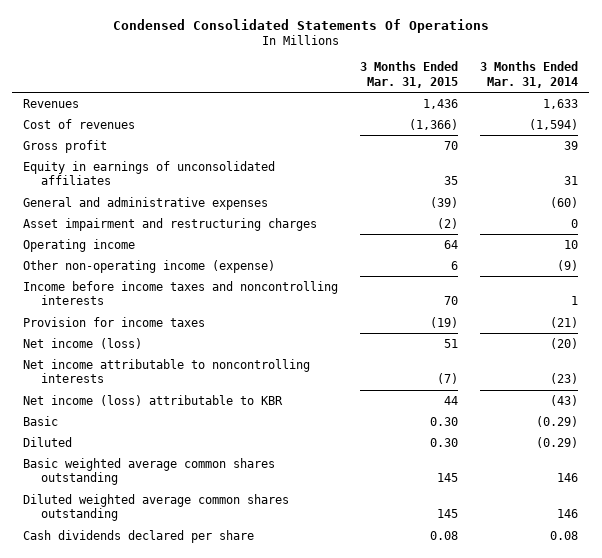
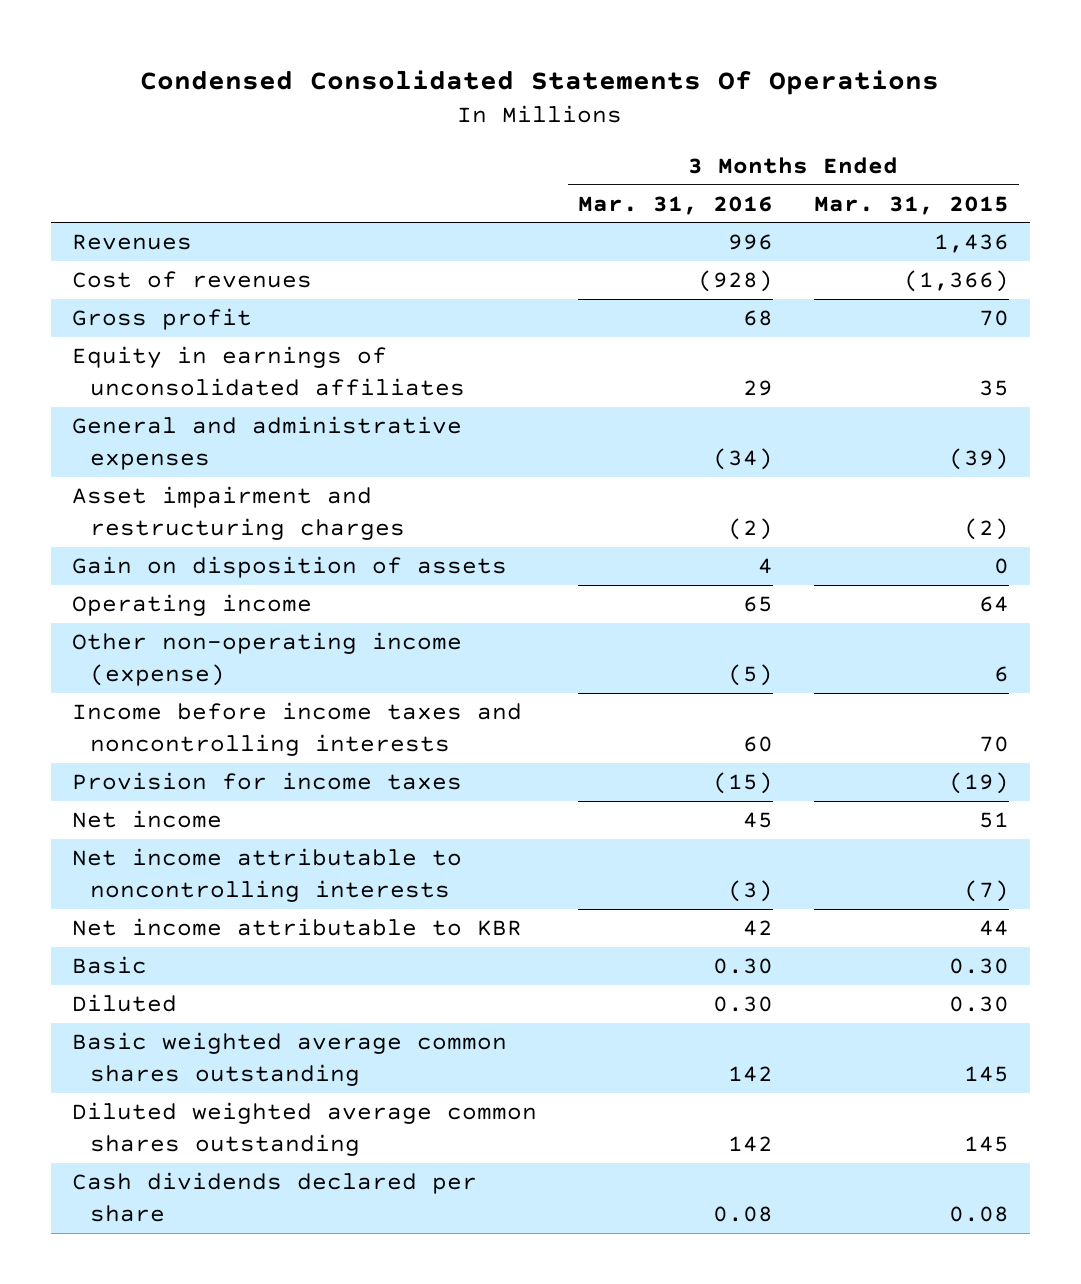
- | 3 Months Ended Mar. 31, 2015 | 3 Months Ended Mar. 31, 2014
+ | 3 Months Ended Mar. 31, 2016 | 3 Months Ended Mar. 31, 2015
+ Gain on disposition of assets | 4 | 0
- Net income (loss) | 51 | (20)
+ Net income | 45 | 51
- Net income (loss) attributable to KBR | 44 | (43)
+ Net income attributable to KBR | 42 | 44

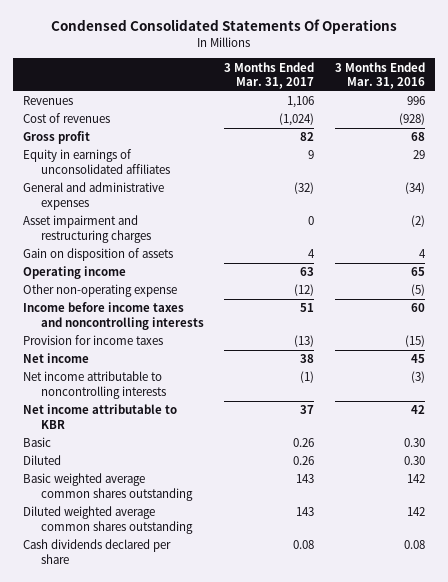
- | 3 Months Ended Mar. 31, 2016 | 3 Months Ended Mar. 31, 2015
+ | 3 Months Ended Mar. 31, 2017 | 3 Months Ended Mar. 31, 2016
- Other non-operating income (expense) | (5) | 6
+ Other non-operating expense | (12) | (5)

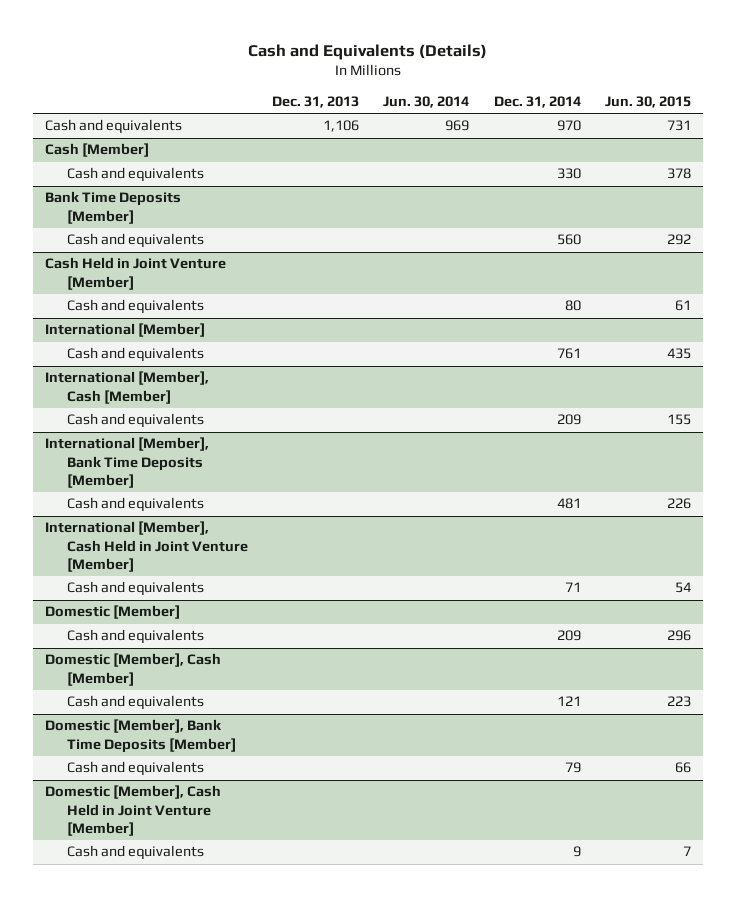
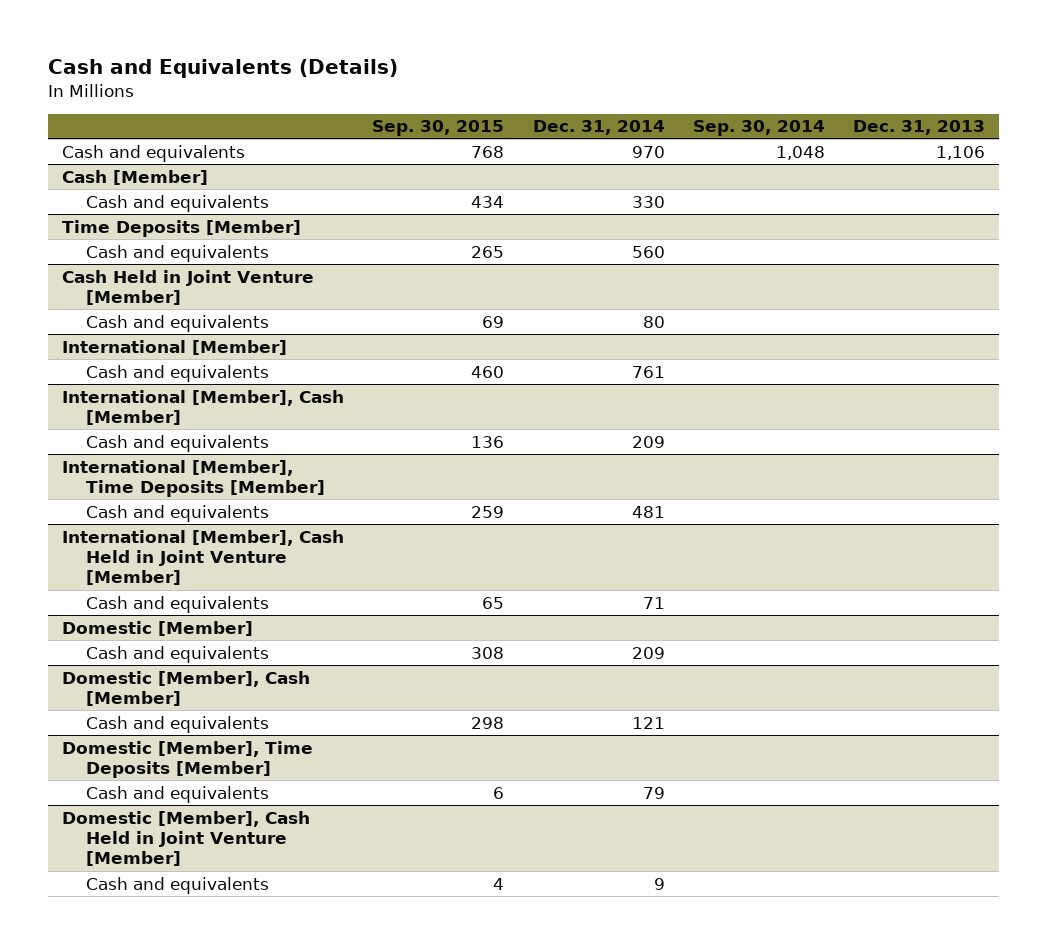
- | Dec. 31, 2013 | Jun. 30, 2014 | Dec. 31, 2014 | Jun. 30, 2015
+ | Sep. 30, 2015 | Dec. 31, 2014 | Sep. 30, 2014 | Dec. 31, 2013
- Bank Time Deposits [Member]
+ Time Deposits [Member]
- International [Member], Bank Time Deposits [Member]
+ International [Member], Time Deposits [Member]
- Domestic [Member], Bank Time Deposits [Member]
+ Domestic [Member], Time Deposits [Member]

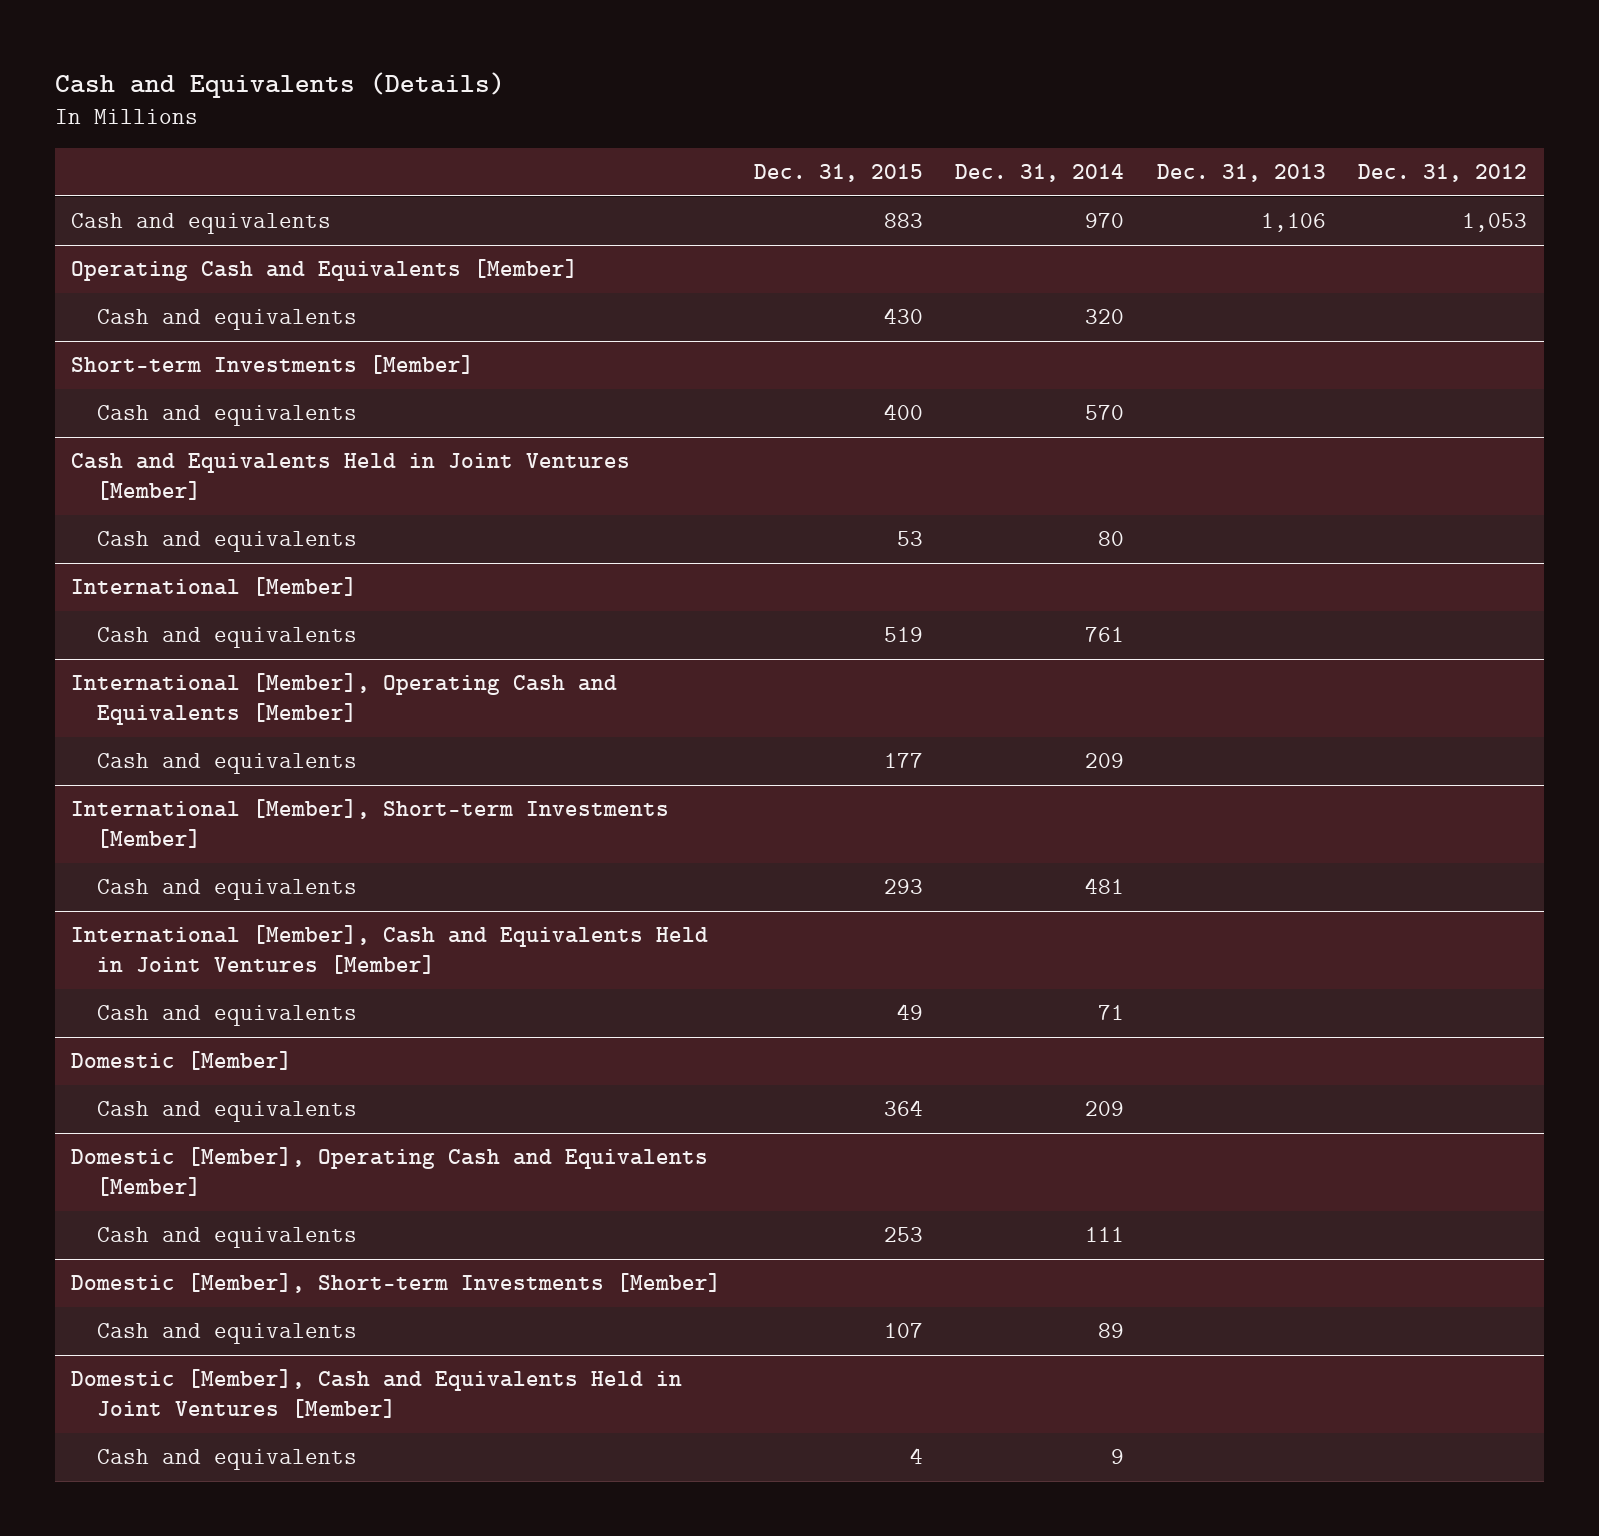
- | Sep. 30, 2015 | Dec. 31, 2014 | Sep. 30, 2014 | Dec. 31, 2013
+ | Dec. 31, 2015 | Dec. 31, 2014 | Dec. 31, 2013 | Dec. 31, 2012
- Cash [Member]
- Cash and equivalents | 434 | 330 | |
- Time Deposits [Member]
- Cash and equivalents | 265 | 560 | |
- Cash Held in Joint Venture [Member]
+ Operating Cash and Equivalents [Member]
+ Cash and equivalents | 430 | 320 | |
+ Short-term Investments [Member]
+ Cash and equivalents | 400 | 570 | |
+ Cash and Equivalents Held in Joint Ventures [Member]
- International [Member], Cash [Member]
+ International [Member], Operating Cash and Equivalents [Member]
- International [Member], Time Deposits [Member]
+ International [Member], Short-term Investments [Member]
- International [Member], Cash Held in Joint Venture [Member]
+ International [Member], Cash and Equivalents Held in Joint Ventures [Member]
- Domestic [Member], Cash [Member]
- Cash and equivalents | 298 | 121 | |
- Domestic [Member], Time Deposits [Member]
- Cash and equivalents | 6 | 79 | |
- Domestic [Member], Cash Held in Joint Venture [Member]
+ Domestic [Member], Operating Cash and Equivalents [Member]
+ Cash and equivalents | 253 | 111 | |
+ Domestic [Member], Short-term Investments [Member]
+ Cash and equivalents | 107 | 89 | |
+ Domestic [Member], Cash and Equivalents Held in Joint Ventures [Member]

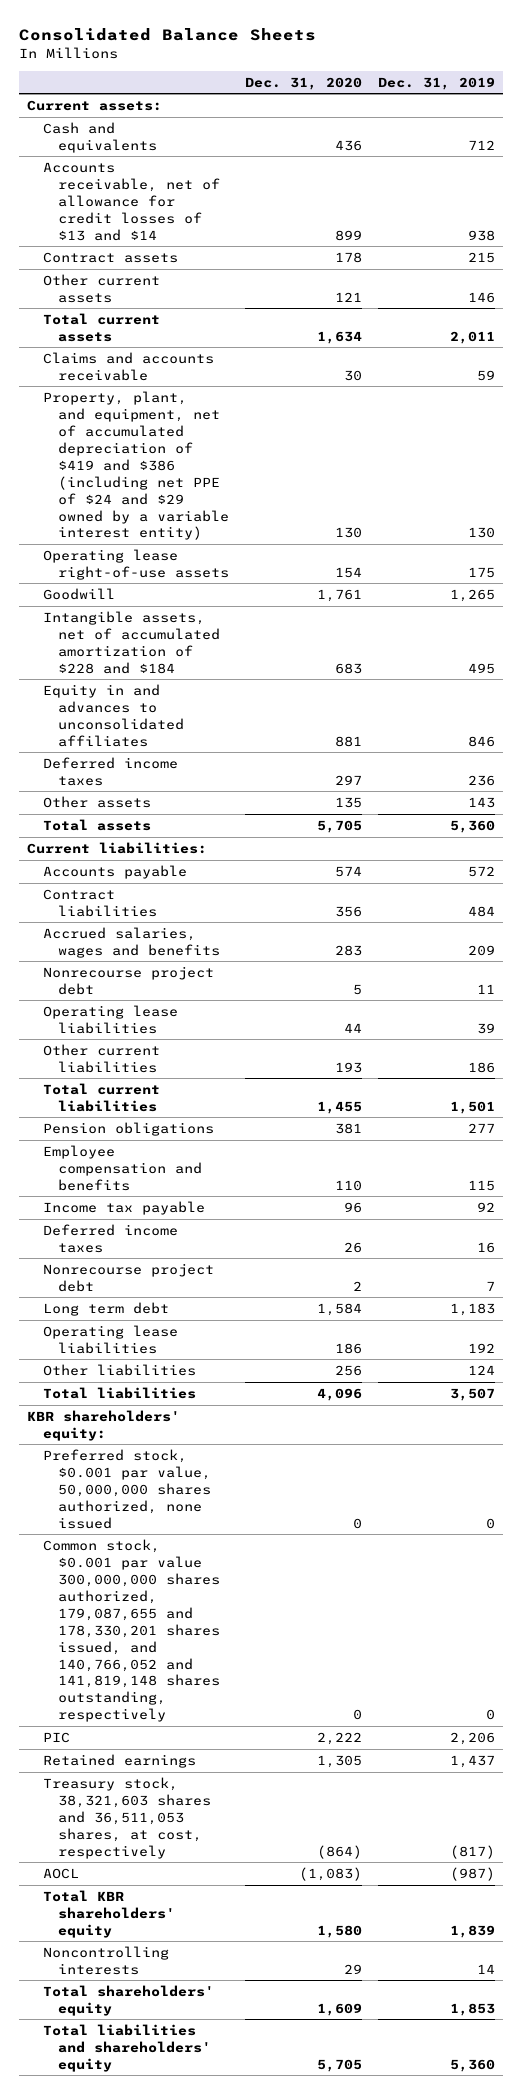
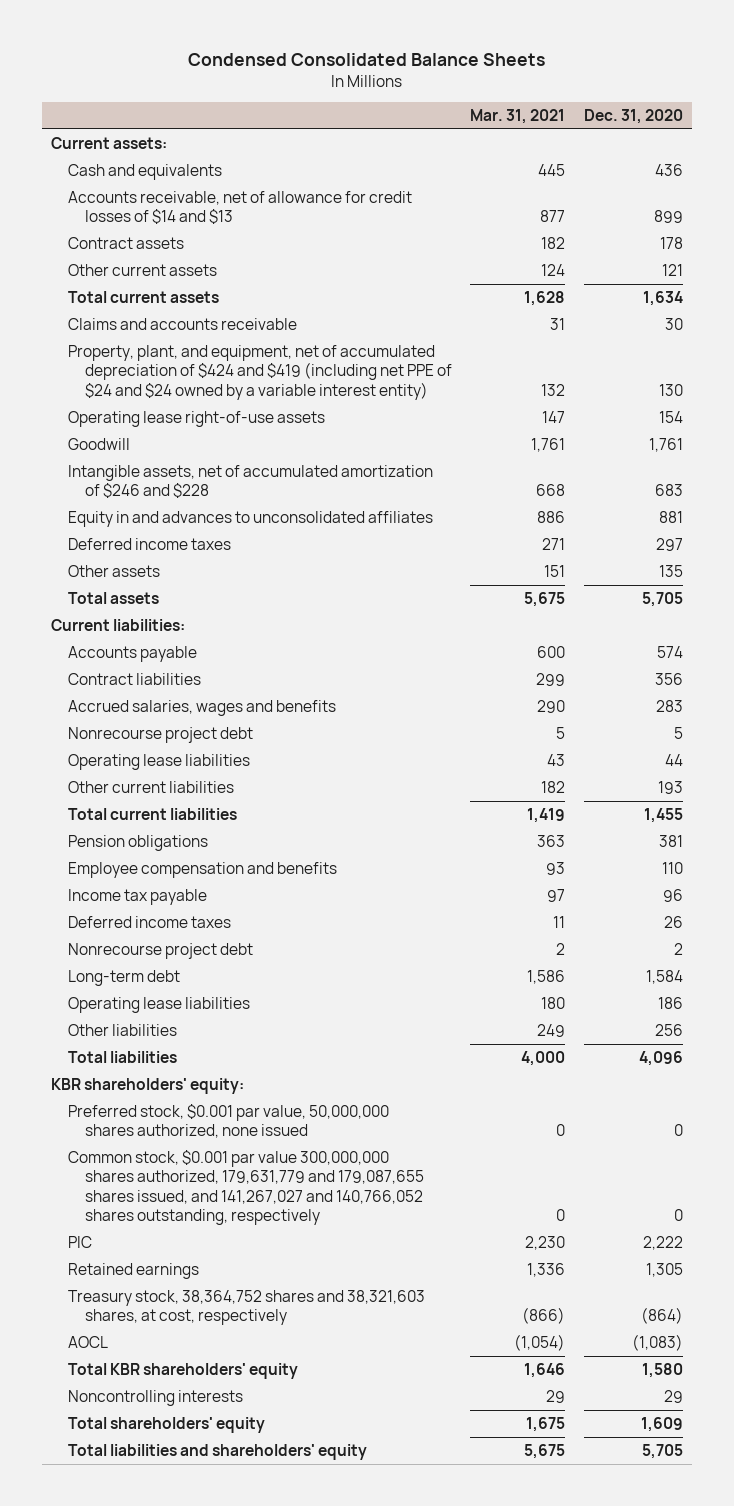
- Consolidated Balance Sheets
+ Condensed Consolidated Balance Sheets
- | Dec. 31, 2020 | Dec. 31, 2019
+ | Mar. 31, 2021 | Dec. 31, 2020
- Accounts receivable, net of allowance for credit losses of $13 and $14 | 899 | 938
+ Accounts receivable, net of allowance for credit losses of $14 and $13 | 877 | 899
- Property, plant, and equipment, net of accumulated depreciation of $419 and $386 (including net PPE of $24 and $29 owned by a variable interest entity) | 130 | 130
+ Property, plant, and equipment, net of accumulated depreciation of $424 and $419 (including net PPE of $24 and $24 owned by a variable interest entity) | 132 | 130
- Intangible assets, net of accumulated amortization of $228 and $184 | 683 | 495
+ Intangible assets, net of accumulated amortization of $246 and $228 | 668 | 683
- Long term debt | 1,584 | 1,183
+ Long-term debt | 1,586 | 1,584
- Common stock, $0.001 par value 300,000,000 shares authorized, 179,087,655 and 178,330,201 shares issued, and 140,766,052 and 141,819,148 shares outstanding, respectively | 0 | 0
+ Common stock, $0.001 par value 300,000,000 shares authorized, 179,631,779 and 179,087,655 shares issued, and 141,267,027 and 140,766,052 shares outstanding, respectively | 0 | 0
- Treasury stock, 38,321,603 shares and 36,511,053 shares, at cost, respectively | (864) | (817)
+ Treasury stock, 38,364,752 shares and 38,321,603 shares, at cost, respectively | (866) | (864)

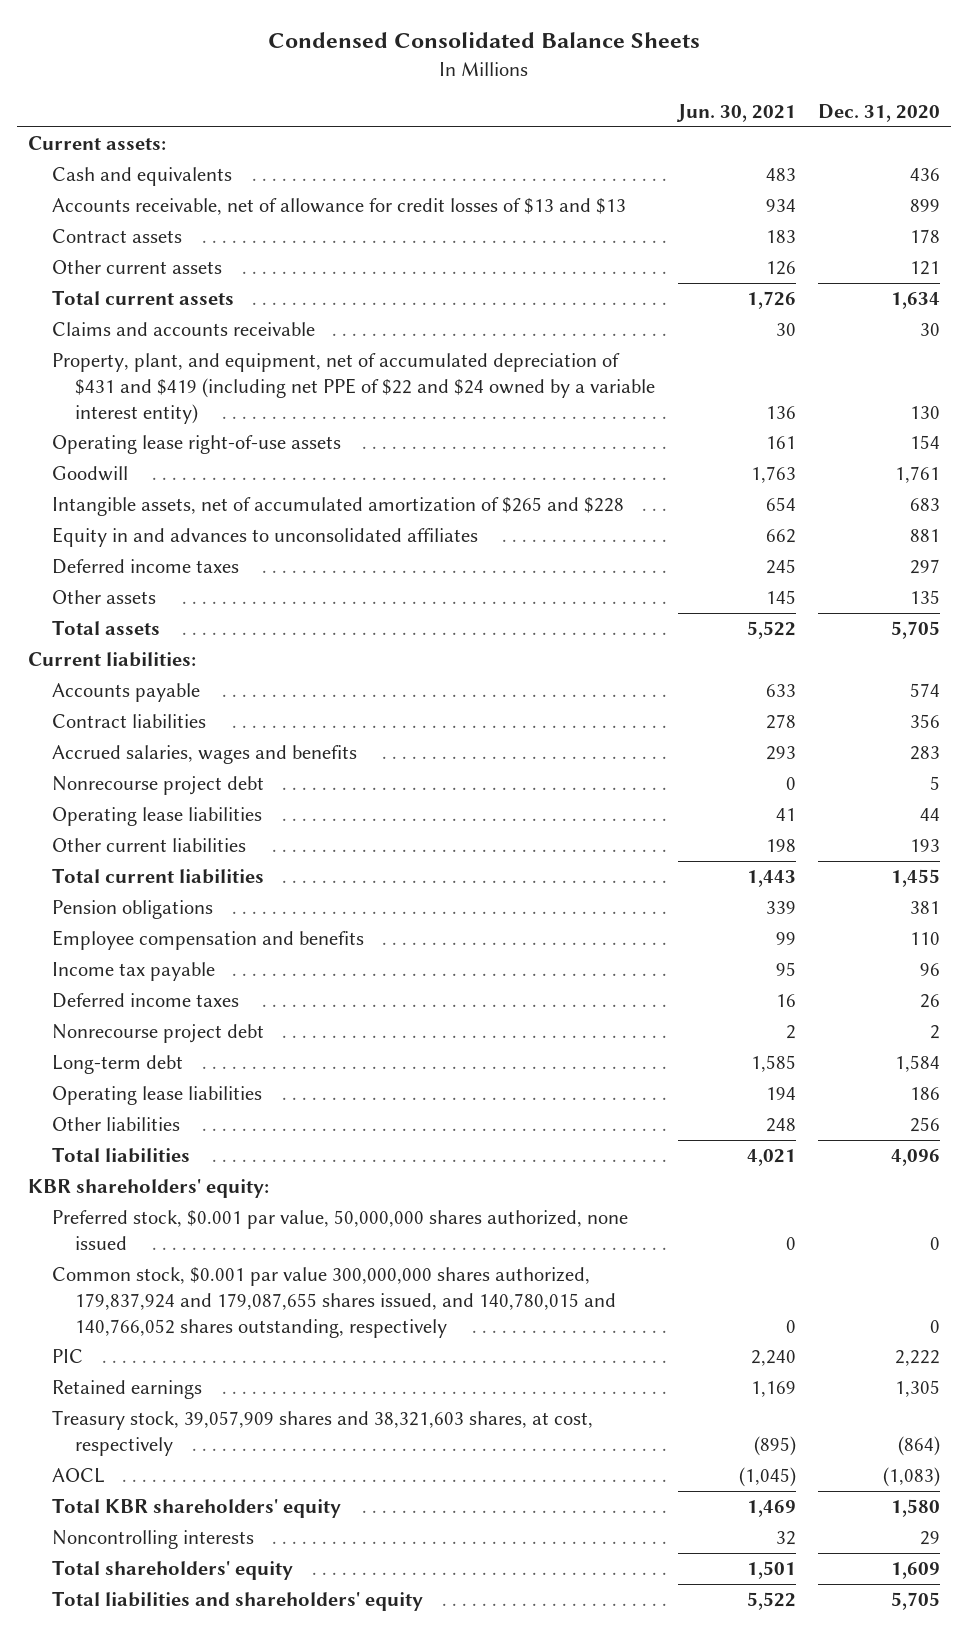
- | Mar. 31, 2021 | Dec. 31, 2020
+ | Jun. 30, 2021 | Dec. 31, 2020
- Accounts receivable, net of allowance for credit losses of $14 and $13 | 877 | 899
+ Accounts receivable, net of allowance for credit losses of $13 and $13 | 934 | 899
- Property, plant, and equipment, net of accumulated depreciation of $424 and $419 (including net PPE of $24 and $24 owned by a variable interest entity) | 132 | 130
+ Property, plant, and equipment, net of accumulated depreciation of $431 and $419 (including net PPE of $22 and $24 owned by a variable interest entity) | 136 | 130
- Intangible assets, net of accumulated amortization of $246 and $228 | 668 | 683
+ Intangible assets, net of accumulated amortization of $265 and $228 | 654 | 683
- Common stock, $0.001 par value 300,000,000 shares authorized, 179,631,779 and 179,087,655 shares issued, and 141,267,027 and 140,766,052 shares outstanding, respectively | 0 | 0
+ Common stock, $0.001 par value 300,000,000 shares authorized, 179,837,924 and 179,087,655 shares issued, and 140,780,015 and 140,766,052 shares outstanding, respectively | 0 | 0
- Treasury stock, 38,364,752 shares and 38,321,603 shares, at cost, respectively | (866) | (864)
+ Treasury stock, 39,057,909 shares and 38,321,603 shares, at cost, respectively | (895) | (864)

